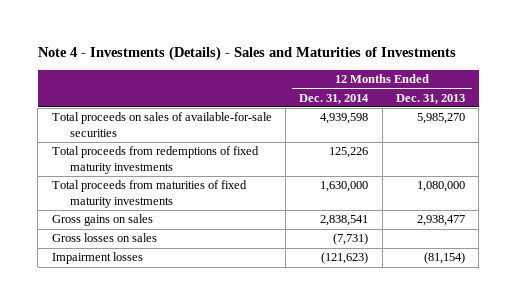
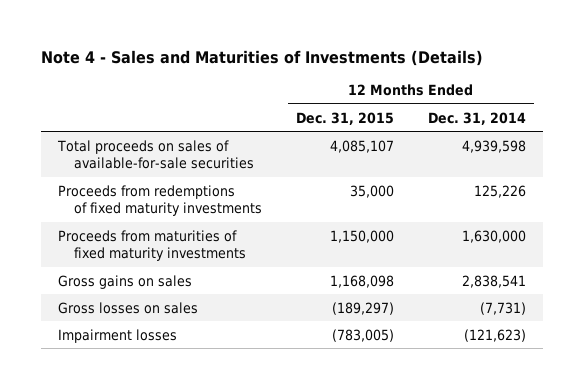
- Note 4 - Investments (Details) - Sales and Maturities of Investments
+ Note 4 - Sales and Maturities of Investments (Details)
- | 12 Months Ended Dec. 31, 2014 | 12 Months Ended Dec. 31, 2013
+ | 12 Months Ended Dec. 31, 2015 | 12 Months Ended Dec. 31, 2014
- Total proceeds from redemptions of fixed maturity investments | 125,226 |
- Total proceeds from maturities of fixed maturity investments | 1,630,000 | 1,080,000
+ Proceeds from redemptions of fixed maturity investments | 35,000 | 125,226
+ Proceeds from maturities of fixed maturity investments | 1,150,000 | 1,630,000

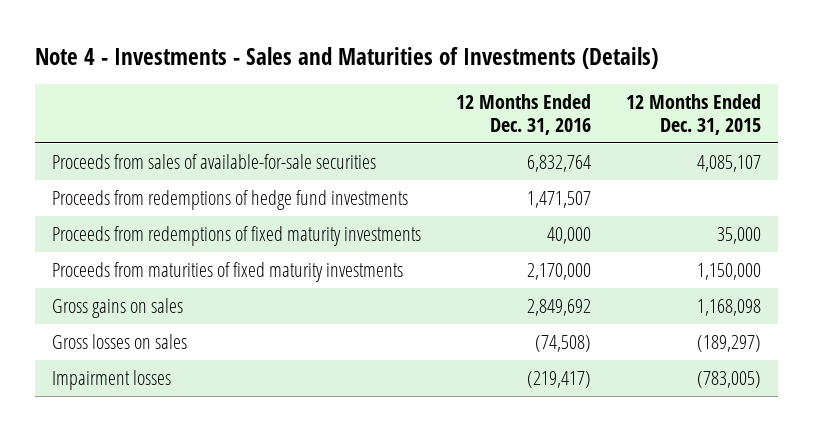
- Note 4 - Sales and Maturities of Investments (Details)
+ Note 4 - Investments - Sales and Maturities of Investments (Details)
- | 12 Months Ended Dec. 31, 2015 | 12 Months Ended Dec. 31, 2014
+ | 12 Months Ended Dec. 31, 2016 | 12 Months Ended Dec. 31, 2015
- Total proceeds on sales of available-for-sale securities | 4,085,107 | 4,939,598
+ Proceeds from sales of available-for-sale securities | 6,832,764 | 4,085,107
+ Proceeds from redemptions of hedge fund investments | 1,471,507 |

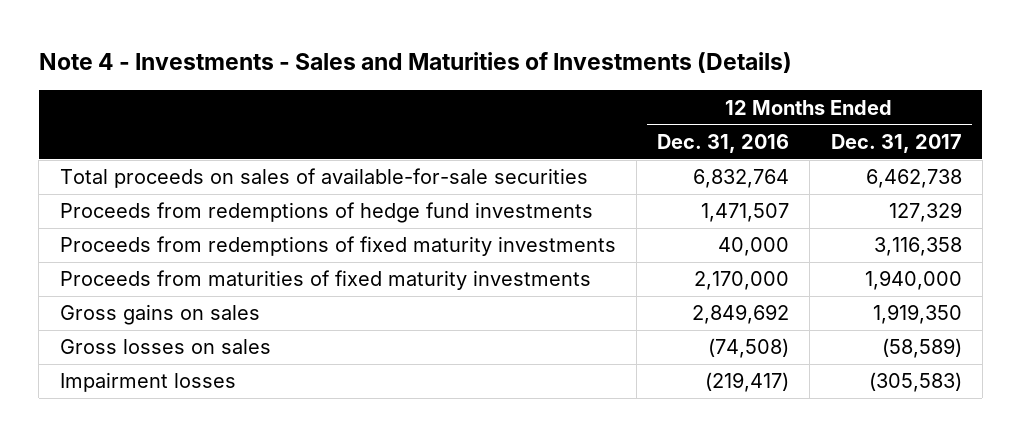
- | 12 Months Ended Dec. 31, 2016 | 12 Months Ended Dec. 31, 2015
+ | 12 Months Ended Dec. 31, 2016 | 12 Months Ended Dec. 31, 2017
- Proceeds from sales of available-for-sale securities | 6,832,764 | 4,085,107
+ Total proceeds on sales of available-for-sale securities | 6,832,764 | 6,462,738

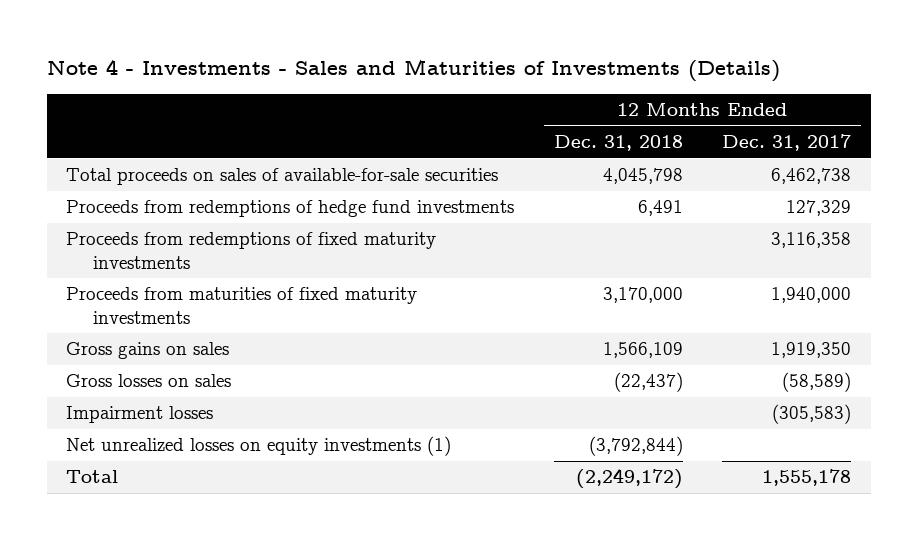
- | 12 Months Ended Dec. 31, 2016 | 12 Months Ended Dec. 31, 2017
+ | 12 Months Ended Dec. 31, 2018 | 12 Months Ended Dec. 31, 2017
+ Net unrealized losses on equity investments (1) | (3,792,844) |
+ Total | (2,249,172) | 1,555,178

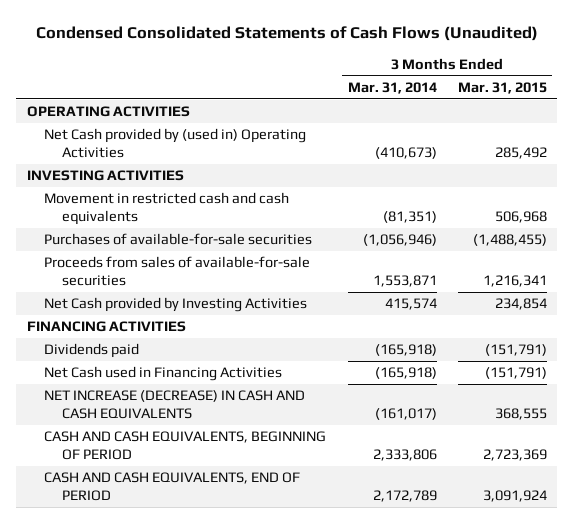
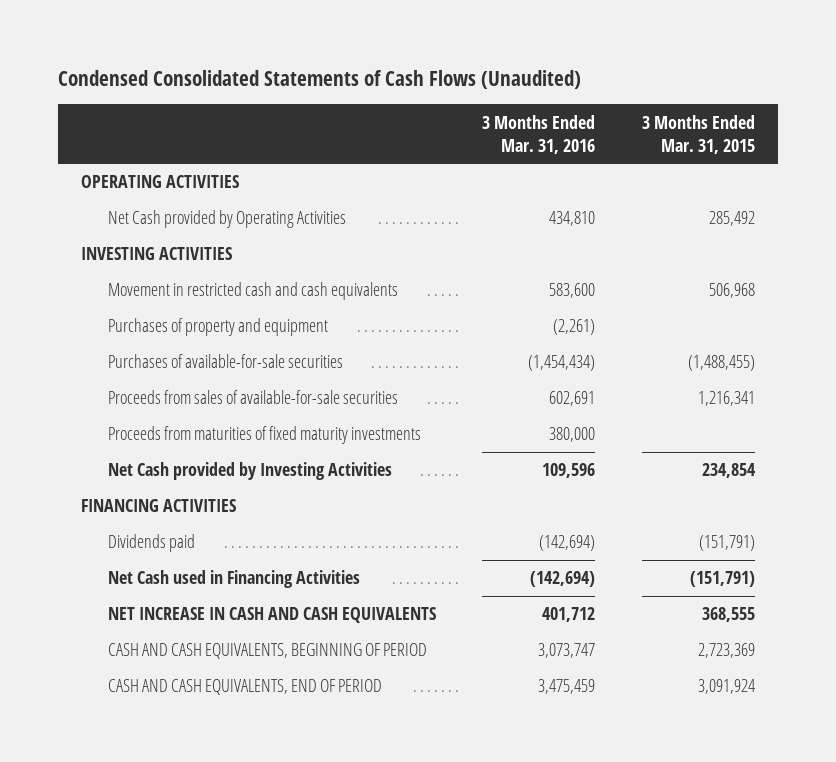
- | 3 Months Ended Mar. 31, 2014 | 3 Months Ended Mar. 31, 2015
+ | 3 Months Ended Mar. 31, 2016 | 3 Months Ended Mar. 31, 2015
- Net Cash provided by (used in) Operating Activities | (410,673) | 285,492
+ Net Cash provided by Operating Activities | 434,810 | 285,492
+ Purchases of property and equipment | (2,261) |
+ Proceeds from maturities of fixed maturity investments | 380,000 |
- NET INCREASE (DECREASE) IN CASH AND CASH EQUIVALENTS | (161,017) | 368,555
+ NET INCREASE IN CASH AND CASH EQUIVALENTS | 401,712 | 368,555

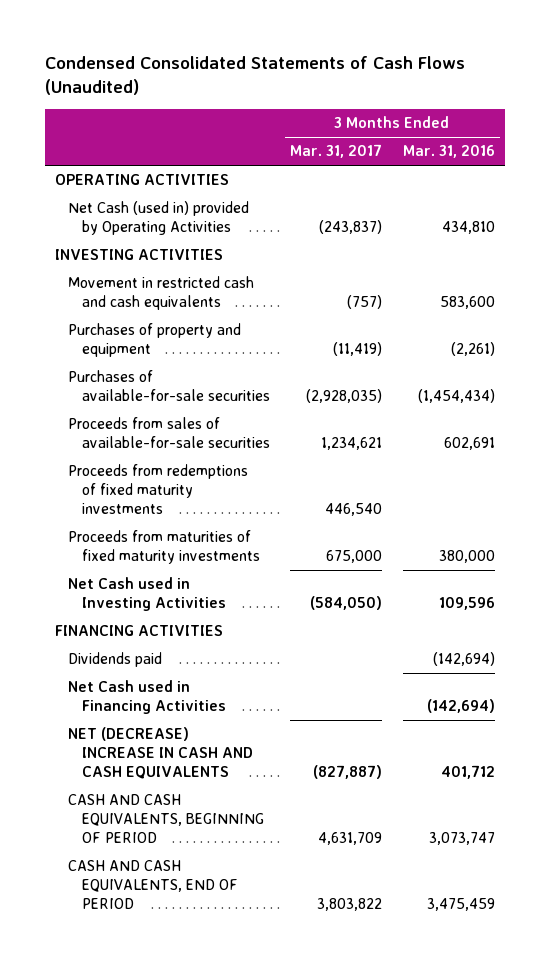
- | 3 Months Ended Mar. 31, 2016 | 3 Months Ended Mar. 31, 2015
+ | 3 Months Ended Mar. 31, 2017 | 3 Months Ended Mar. 31, 2016
- Net Cash provided by Operating Activities | 434,810 | 285,492
+ Net Cash (used in) provided by Operating Activities | (243,837) | 434,810
+ Proceeds from redemptions of fixed maturity investments | 446,540 |
- Net Cash provided by Investing Activities | 109,596 | 234,854
+ Net Cash used in Investing Activities | (584,050) | 109,596
- NET INCREASE IN CASH AND CASH EQUIVALENTS | 401,712 | 368,555
+ NET (DECREASE) INCREASE IN CASH AND CASH EQUIVALENTS | (827,887) | 401,712

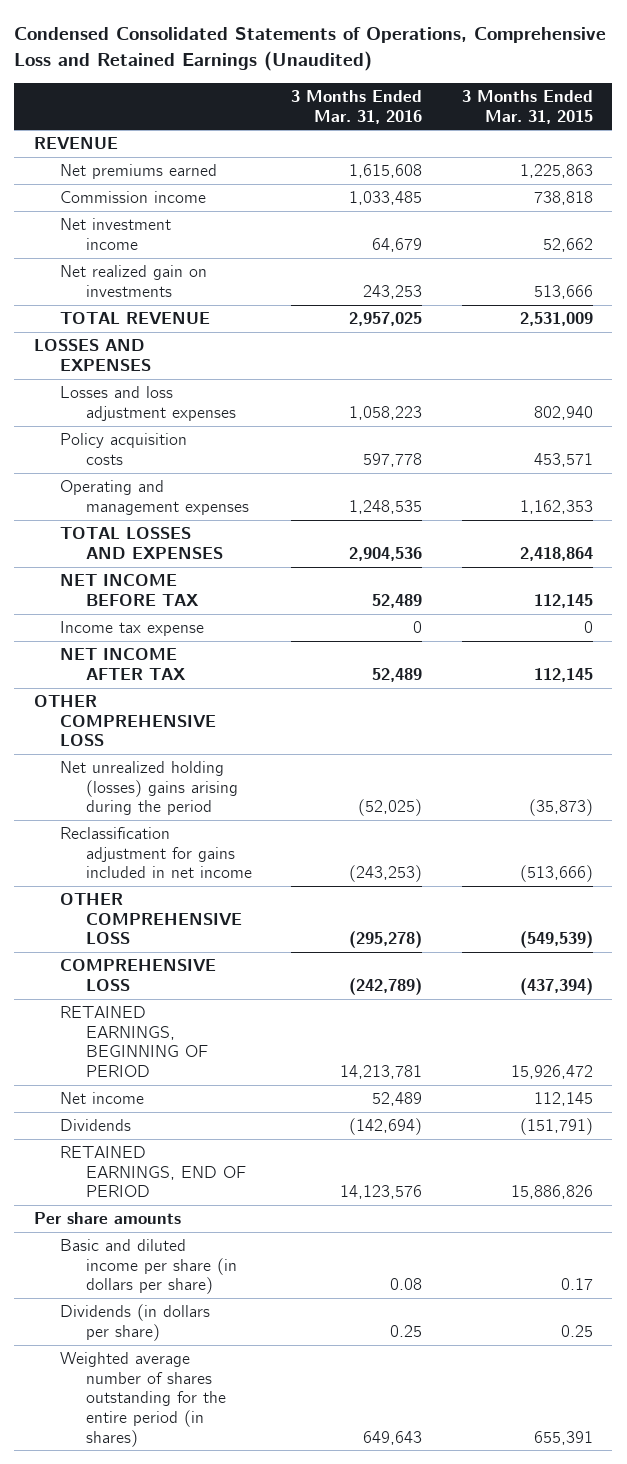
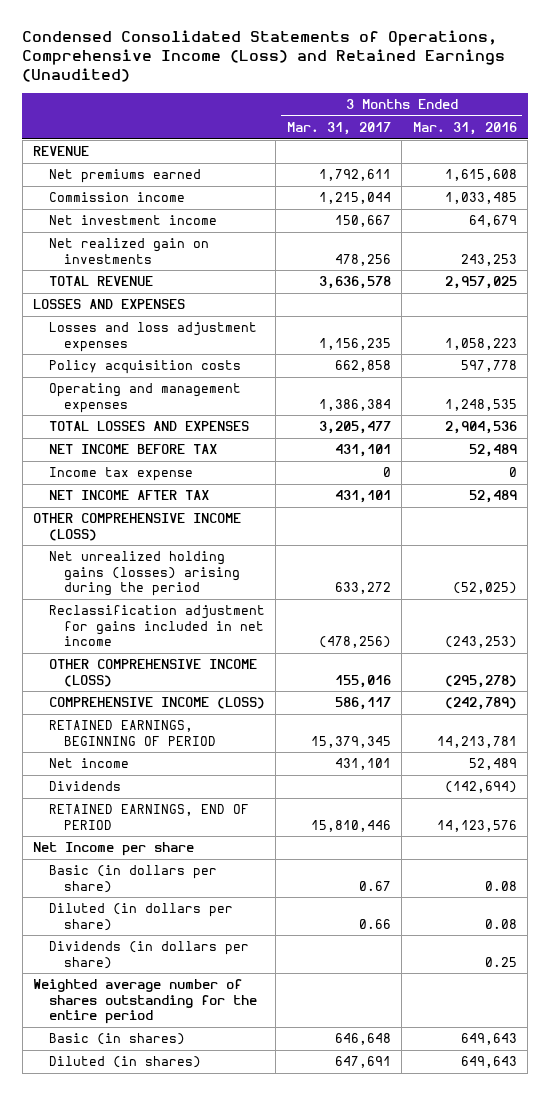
- Condensed Consolidated Statements of Operations, Comprehensive Loss and Retained Earnings (Unaudited)
+ Condensed Consolidated Statements of Operations, Comprehensive Income (Loss) and Retained Earnings (Unaudited)
- | 3 Months Ended Mar. 31, 2016 | 3 Months Ended Mar. 31, 2015
+ | 3 Months Ended Mar. 31, 2017 | 3 Months Ended Mar. 31, 2016
- OTHER COMPREHENSIVE LOSS
- Net unrealized holding (losses) gains arising during the period | (52,025) | (35,873)
+ OTHER COMPREHENSIVE INCOME (LOSS)
+ Net unrealized holding gains (losses) arising during the period | 633,272 | (52,025)
- OTHER COMPREHENSIVE LOSS | (295,278) | (549,539)
- COMPREHENSIVE LOSS | (242,789) | (437,394)
+ OTHER COMPREHENSIVE INCOME (LOSS) | 155,016 | (295,278)
+ COMPREHENSIVE INCOME (LOSS) | 586,117 | (242,789)
- Per share amounts
- Basic and diluted income per share (in dollars per share) | 0.08 | 0.17
+ Net Income per share
+ Basic (in dollars per share) | 0.67 | 0.08
+ Diluted (in dollars per share) | 0.66 | 0.08
- Weighted average number of shares outstanding for the entire period (in shares) | 649,643 | 655,391
+ Weighted average number of shares outstanding for the entire period
+ Basic (in shares) | 646,648 | 649,643
+ Diluted (in shares) | 647,691 | 649,643

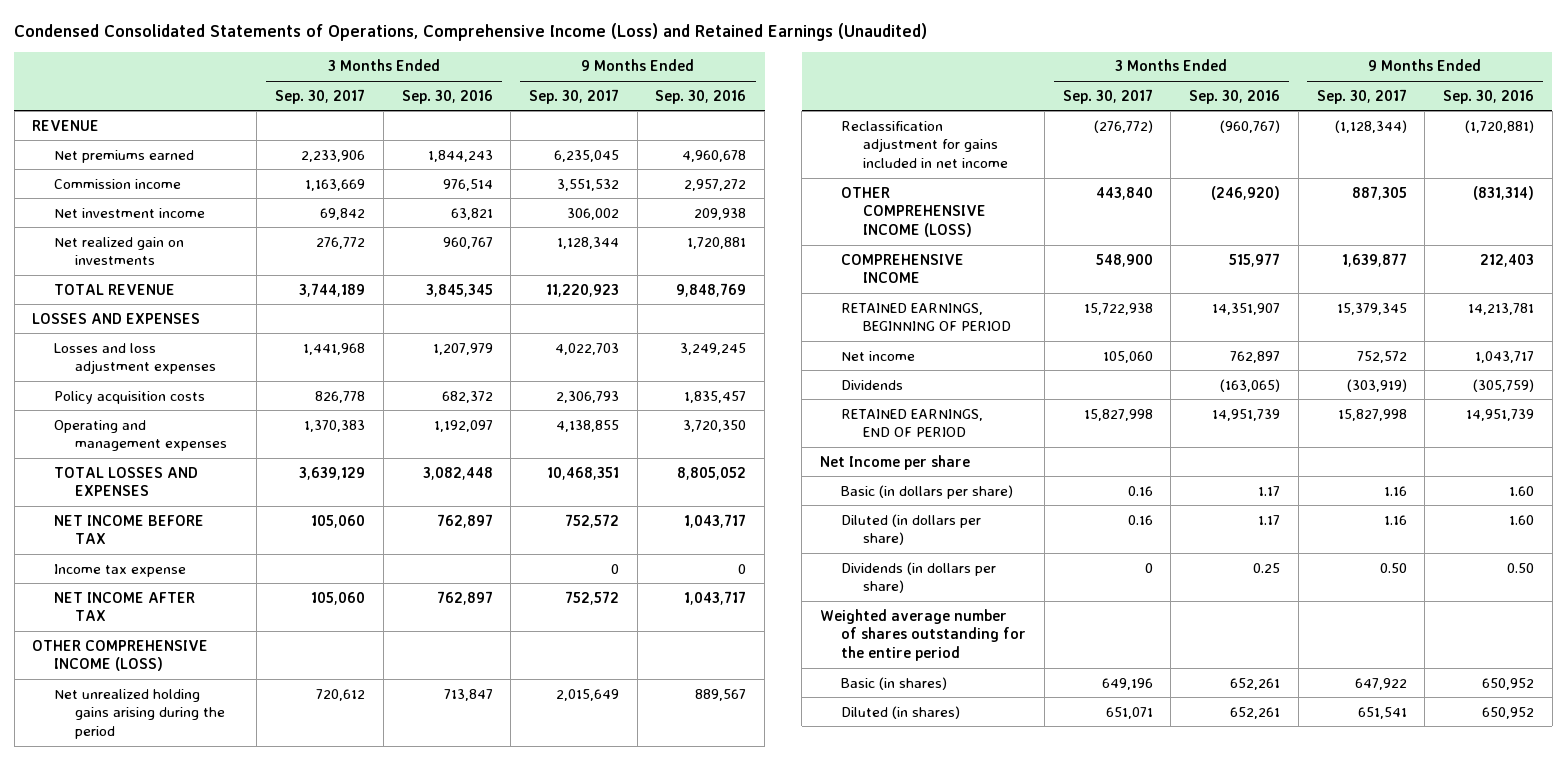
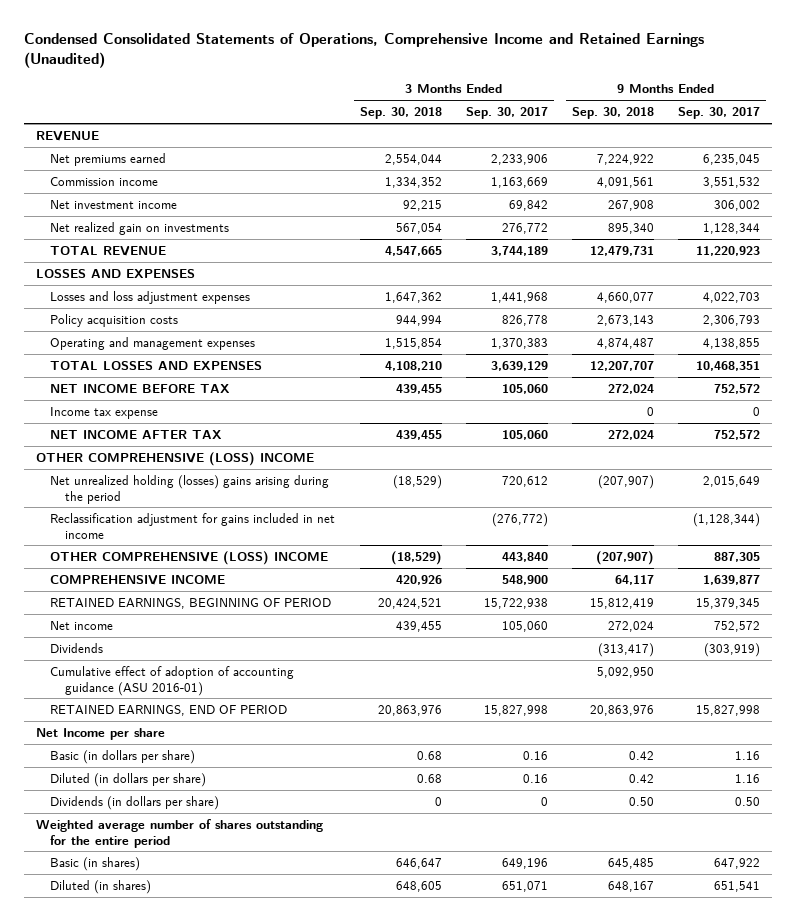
- Condensed Consolidated Statements of Operations, Comprehensive Income (Loss) and Retained Earnings (Unaudited)
+ Condensed Consolidated Statements of Operations, Comprehensive Income and Retained Earnings (Unaudited)
- | 3 Months Ended Sep. 30, 2017 | 3 Months Ended Sep. 30, 2016 | 9 Months Ended Sep. 30, 2017 | 9 Months Ended Sep. 30, 2016
+ | 3 Months Ended Sep. 30, 2018 | 3 Months Ended Sep. 30, 2017 | 9 Months Ended Sep. 30, 2018 | 9 Months Ended Sep. 30, 2017
- OTHER COMPREHENSIVE INCOME (LOSS)
- Net unrealized holding gains arising during the period | 720,612 | 713,847 | 2,015,649 | 889,567
+ OTHER COMPREHENSIVE (LOSS) INCOME
+ Net unrealized holding (losses) gains arising during the period | (18,529) | 720,612 | (207,907) | 2,015,649
- OTHER COMPREHENSIVE INCOME (LOSS) | 443,840 | (246,920) | 887,305 | (831,314)
+ OTHER COMPREHENSIVE (LOSS) INCOME | (18,529) | 443,840 | (207,907) | 887,305
+ Cumulative effect of adoption of accounting guidance (ASU 2016-01) | | | 5,092,950 |

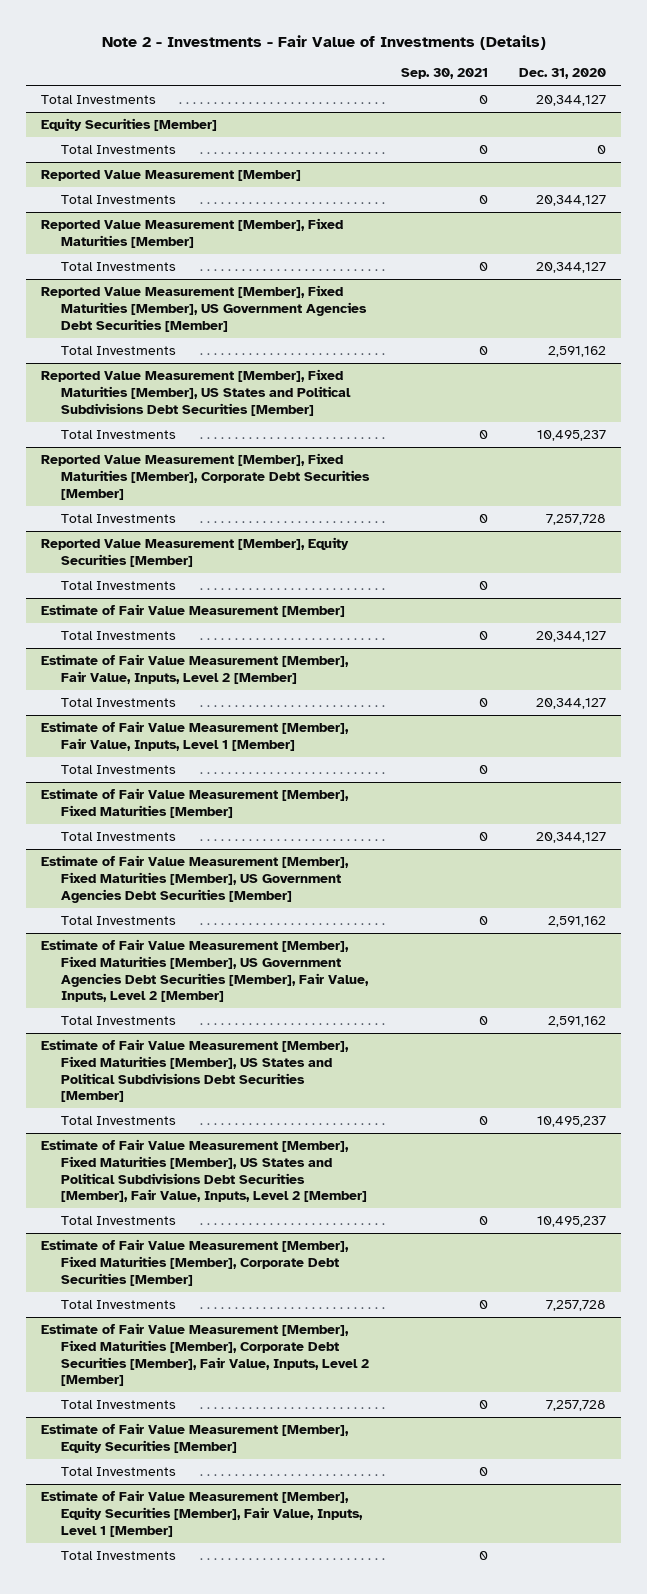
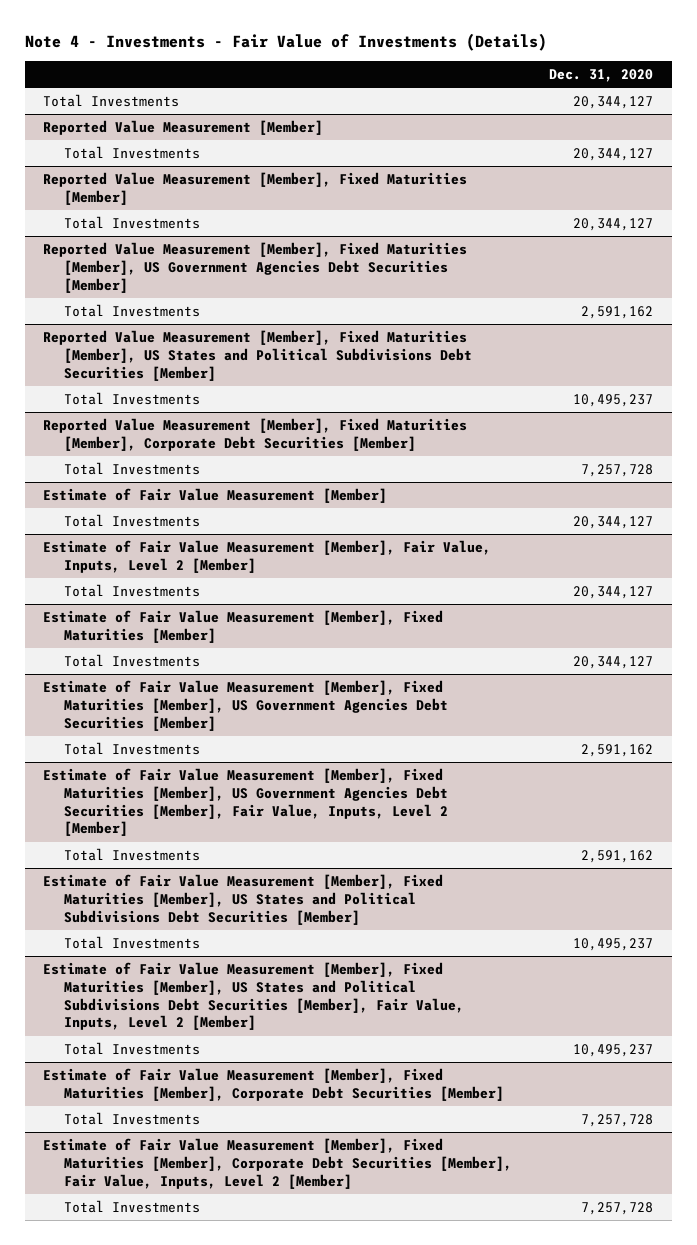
- Note 2 - Investments - Fair Value of Investments (Details)
+ Note 4 - Investments - Fair Value of Investments (Details)
- | Sep. 30, 2021 | Dec. 31, 2020
+ | Dec. 31, 2020
- Equity Securities [Member]
- Total Investments | 0 | 0
- Reported Value Measurement [Member], Equity Securities [Member]
- Total Investments | 0 |
- Estimate of Fair Value Measurement [Member], Fair Value, Inputs, Level 1 [Member]
- Total Investments | 0 |
- Estimate of Fair Value Measurement [Member], Equity Securities [Member]
- Total Investments | 0 |
- Estimate of Fair Value Measurement [Member], Equity Securities [Member], Fair Value, Inputs, Level 1 [Member]
- Total Investments | 0 |

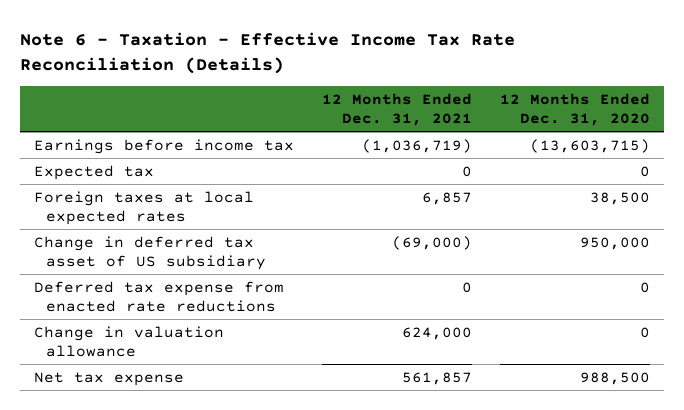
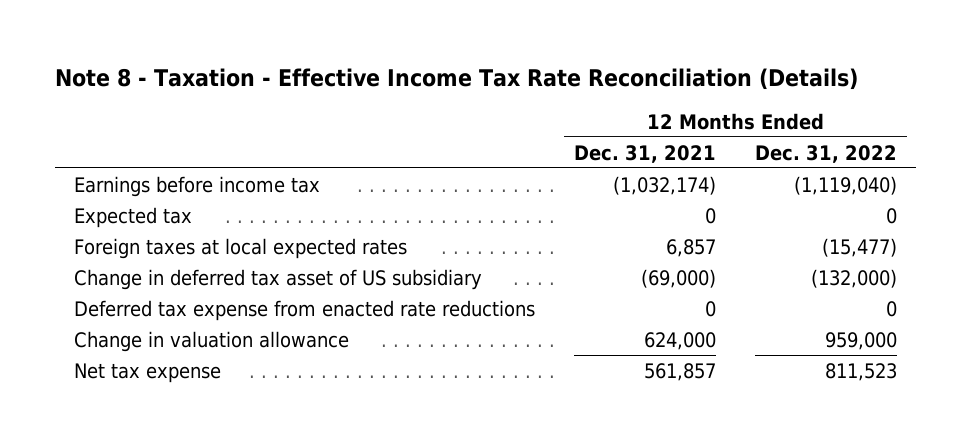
- Note 6 - Taxation - Effective Income Tax Rate Reconciliation (Details)
+ Note 8 - Taxation - Effective Income Tax Rate Reconciliation (Details)
- | 12 Months Ended Dec. 31, 2021 | 12 Months Ended Dec. 31, 2020
+ | 12 Months Ended Dec. 31, 2021 | 12 Months Ended Dec. 31, 2022
- Earnings before income tax | (1,036,719) | (13,603,715)
+ Earnings before income tax | (1,032,174) | (1,119,040)

